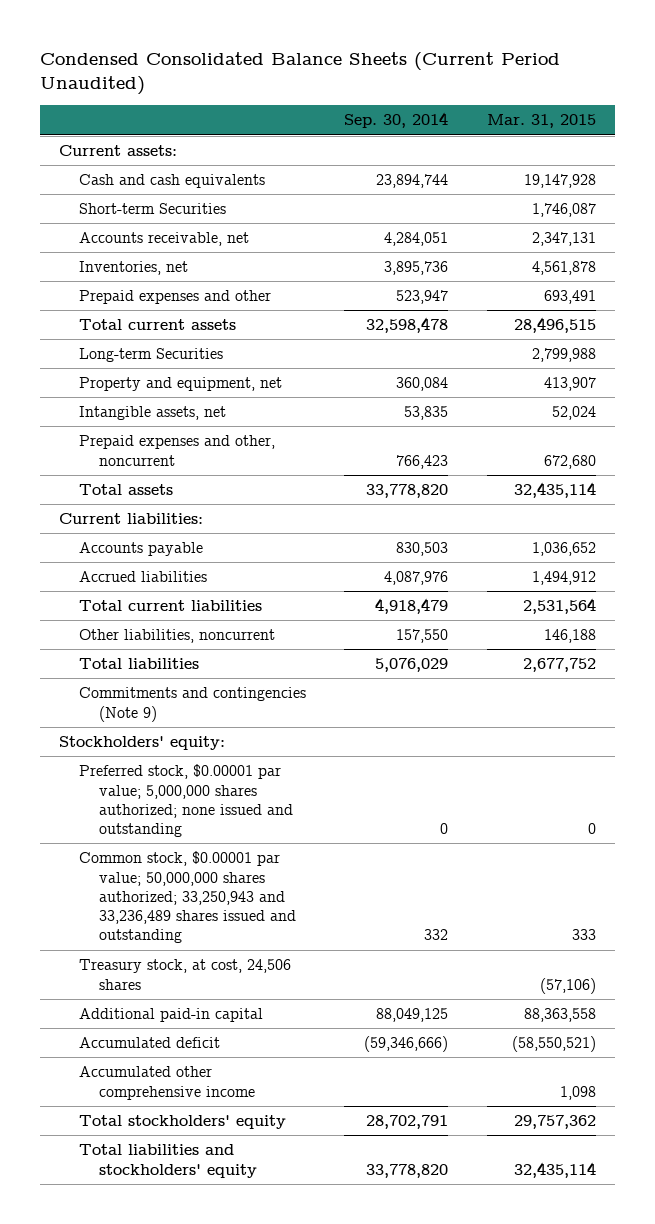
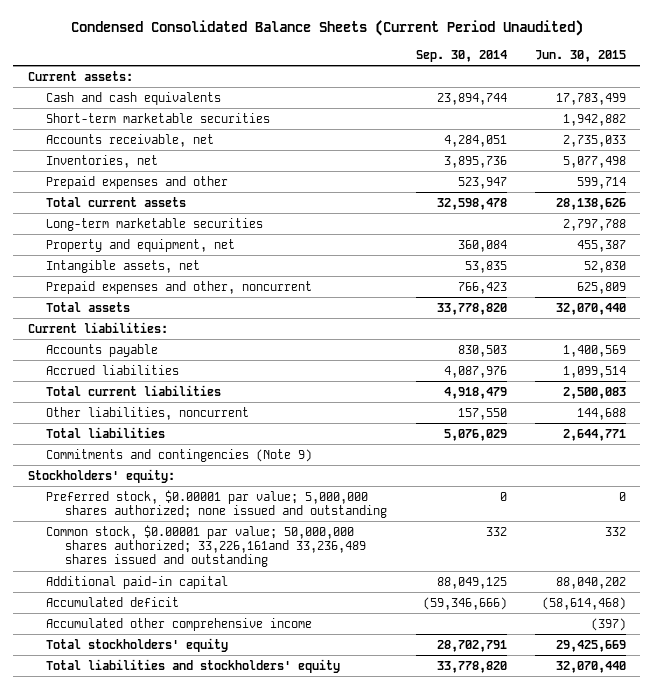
- | Sep. 30, 2014 | Mar. 31, 2015
+ | Sep. 30, 2014 | Jun. 30, 2015
- Short-term Securities | | 1,746,087
+ Short-term marketable securities | | 1,942,882
- Long-term Securities | | 2,799,988
+ Long-term marketable securities | | 2,797,788
- Common stock, $0.00001 par value; 50,000,000 shares authorized; 33,250,943 and 33,236,489 shares issued and outstanding | 332 | 333
- Treasury stock, at cost, 24,506 shares | | (57,106)
+ Common stock, $0.00001 par value; 50,000,000 shares authorized; 33,226,161and 33,236,489 shares issued and outstanding | 332 | 332

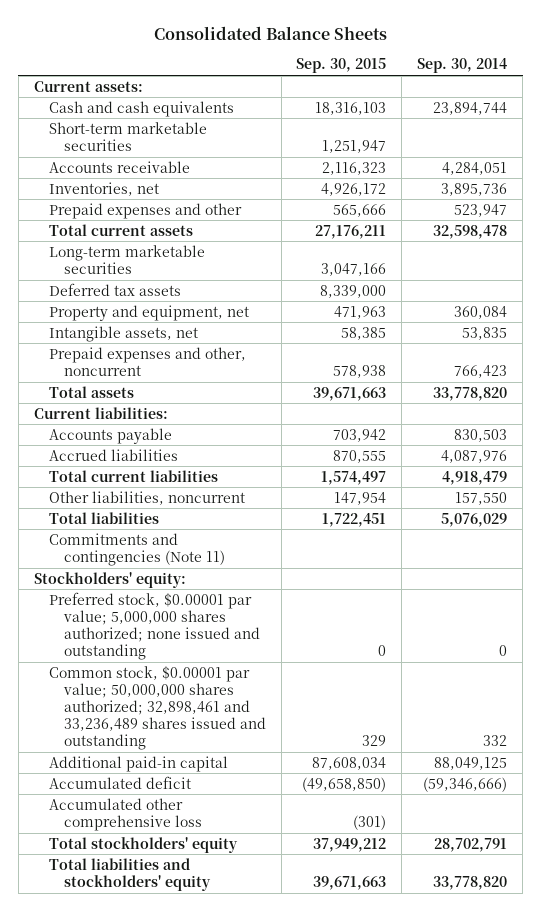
- Condensed Consolidated Balance Sheets (Current Period Unaudited)
+ Consolidated Balance Sheets
- | Sep. 30, 2014 | Jun. 30, 2015
+ | Sep. 30, 2015 | Sep. 30, 2014
- Accounts receivable, net | 4,284,051 | 2,735,033
+ Accounts receivable | 2,116,323 | 4,284,051
+ Deferred tax assets | 8,339,000 |
- Commitments and contingencies (Note 9)
+ Commitments and contingencies (Note 11)
- Common stock, $0.00001 par value; 50,000,000 shares authorized; 33,226,161and 33,236,489 shares issued and outstanding | 332 | 332
+ Common stock, $0.00001 par value; 50,000,000 shares authorized; 32,898,461 and 33,236,489 shares issued and outstanding | 329 | 332
- Accumulated other comprehensive income | | (397)
+ Accumulated other comprehensive loss | (301) |

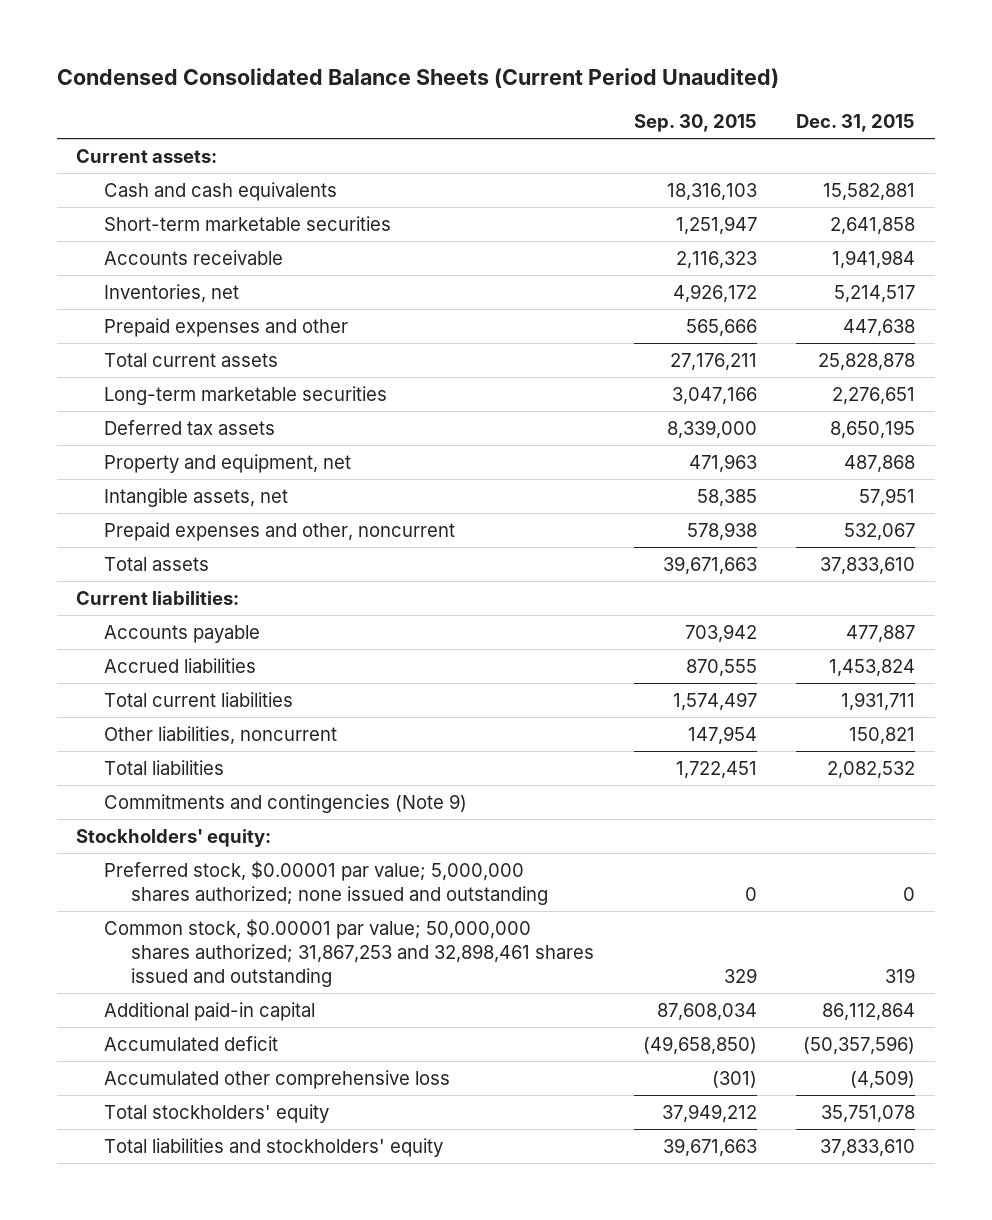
- Consolidated Balance Sheets
+ Condensed Consolidated Balance Sheets (Current Period Unaudited)
- | Sep. 30, 2015 | Sep. 30, 2014
+ | Sep. 30, 2015 | Dec. 31, 2015
- Commitments and contingencies (Note 11)
+ Commitments and contingencies (Note 9)
- Common stock, $0.00001 par value; 50,000,000 shares authorized; 32,898,461 and 33,236,489 shares issued and outstanding | 329 | 332
+ Common stock, $0.00001 par value; 50,000,000 shares authorized; 31,867,253 and 32,898,461 shares issued and outstanding | 329 | 319

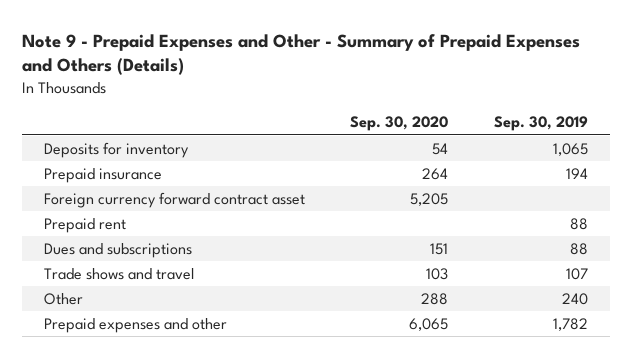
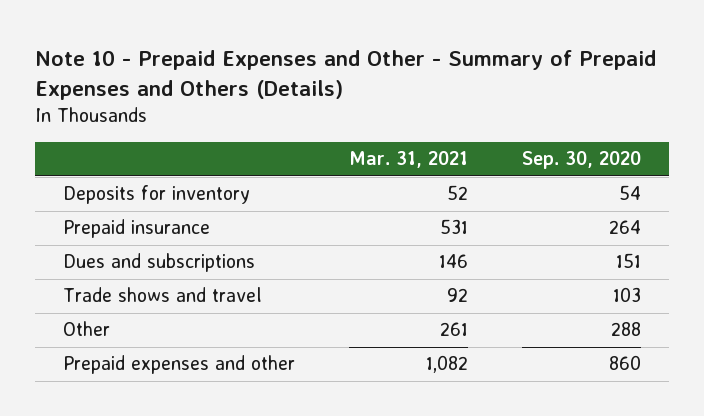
- Note 9 - Prepaid Expenses and Other - Summary of Prepaid Expenses and Others (Details)
+ Note 10 - Prepaid Expenses and Other - Summary of Prepaid Expenses and Others (Details)
- | Sep. 30, 2020 | Sep. 30, 2019
+ | Mar. 31, 2021 | Sep. 30, 2020
- Foreign currency forward contract asset | 5,205 |
- Prepaid rent | | 88
- Prepaid expenses and other | 6,065 | 1,782
+ Prepaid expenses and other | 1,082 | 860

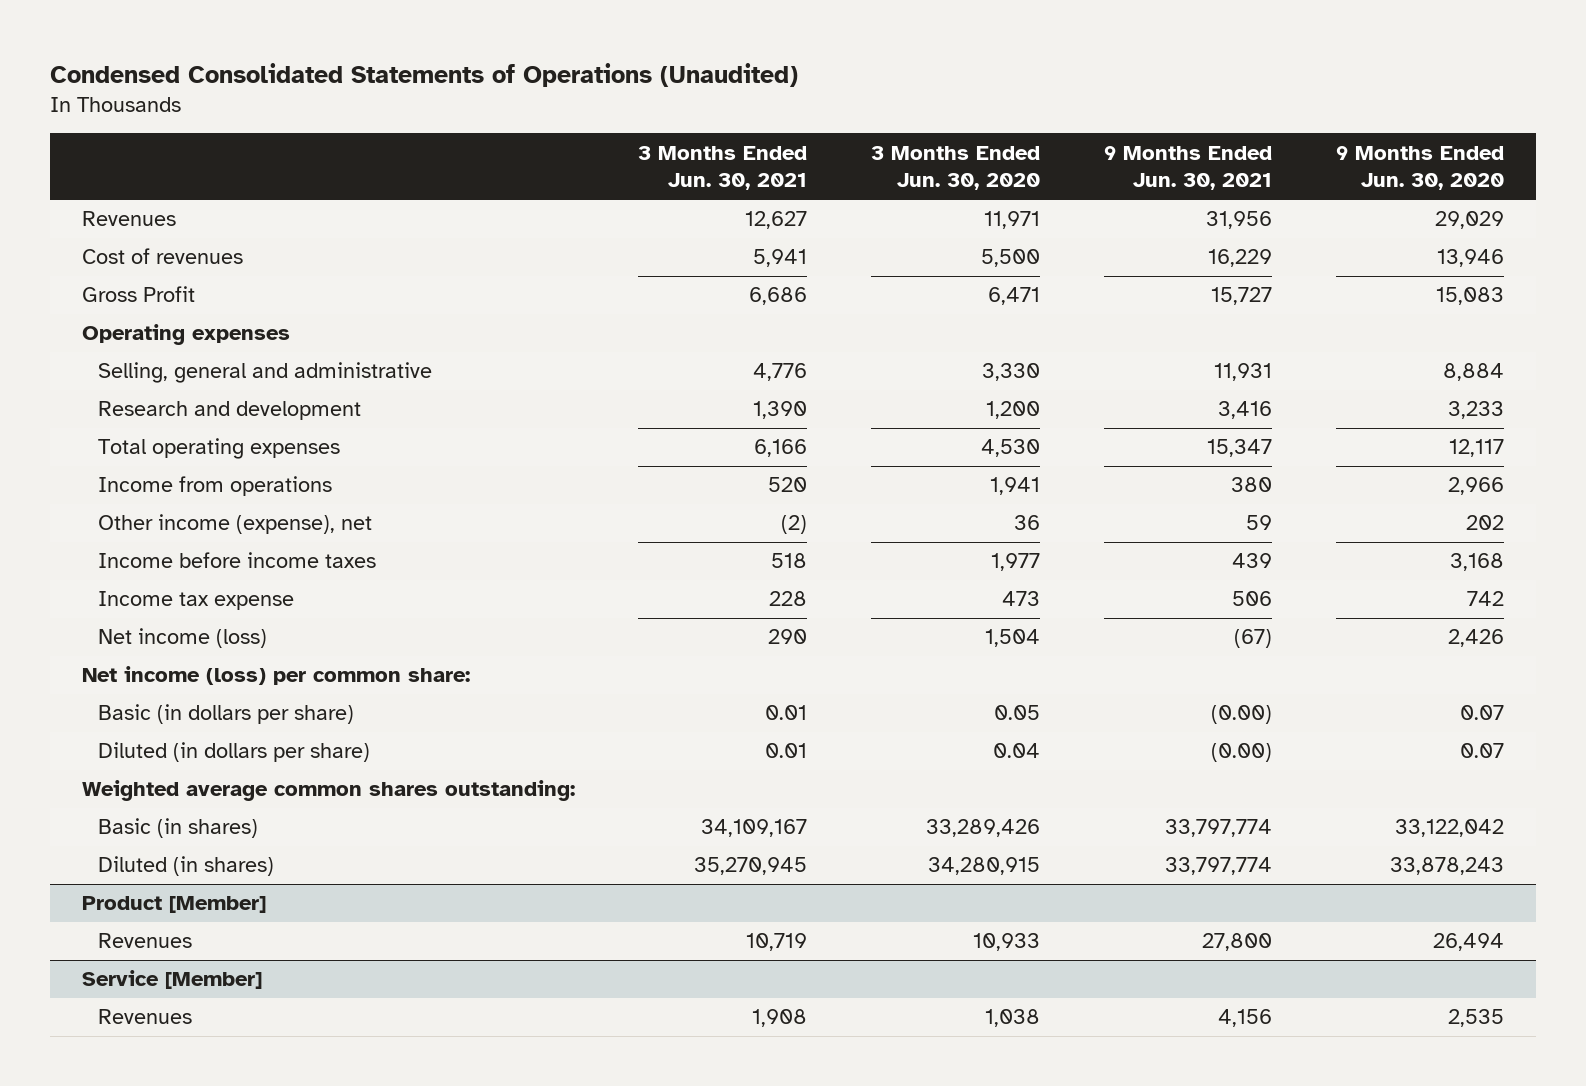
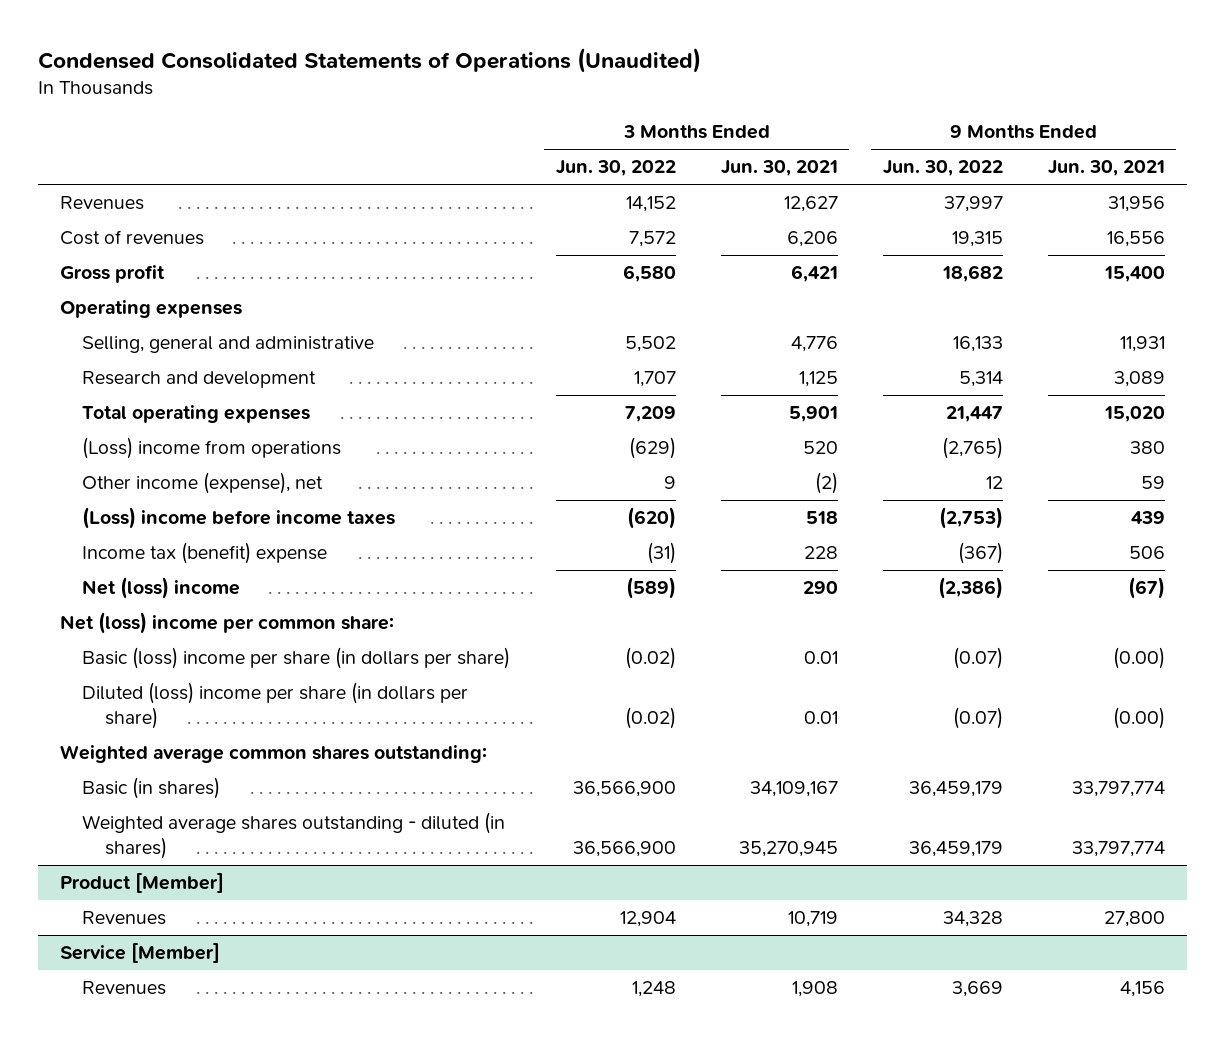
- | 3 Months Ended Jun. 30, 2021 | 3 Months Ended Jun. 30, 2020 | 9 Months Ended Jun. 30, 2021 | 9 Months Ended Jun. 30, 2020
+ | 3 Months Ended Jun. 30, 2022 | 3 Months Ended Jun. 30, 2021 | 9 Months Ended Jun. 30, 2022 | 9 Months Ended Jun. 30, 2021
- Cost of revenues | 5,941 | 5,500 | 16,229 | 13,946
- Gross Profit | 6,686 | 6,471 | 15,727 | 15,083
+ Cost of revenues | 7,572 | 6,206 | 19,315 | 16,556
+ Gross profit | 6,580 | 6,421 | 18,682 | 15,400
- Research and development | 1,390 | 1,200 | 3,416 | 3,233
- Total operating expenses | 6,166 | 4,530 | 15,347 | 12,117
- Income from operations | 520 | 1,941 | 380 | 2,966
+ Research and development | 1,707 | 1,125 | 5,314 | 3,089
+ Total operating expenses | 7,209 | 5,901 | 21,447 | 15,020
+ (Loss) income from operations | (629) | 520 | (2,765) | 380
- Income before income taxes | 518 | 1,977 | 439 | 3,168
- Income tax expense | 228 | 473 | 506 | 742
- Net income (loss) | 290 | 1,504 | (67) | 2,426
- Net income (loss) per common share:
- Basic (in dollars per share) | 0.01 | 0.05 | (0.00) | 0.07
- Diluted (in dollars per share) | 0.01 | 0.04 | (0.00) | 0.07
+ (Loss) income before income taxes | (620) | 518 | (2,753) | 439
+ Income tax (benefit) expense | (31) | 228 | (367) | 506
+ Net (loss) income | (589) | 290 | (2,386) | (67)
+ Net (loss) income per common share:
+ Basic (loss) income per share (in dollars per share) | (0.02) | 0.01 | (0.07) | (0.00)
+ Diluted (loss) income per share (in dollars per share) | (0.02) | 0.01 | (0.07) | (0.00)
- Diluted (in shares) | 35,270,945 | 34,280,915 | 33,797,774 | 33,878,243
+ Weighted average shares outstanding - diluted (in shares) | 36,566,900 | 35,270,945 | 36,459,179 | 33,797,774

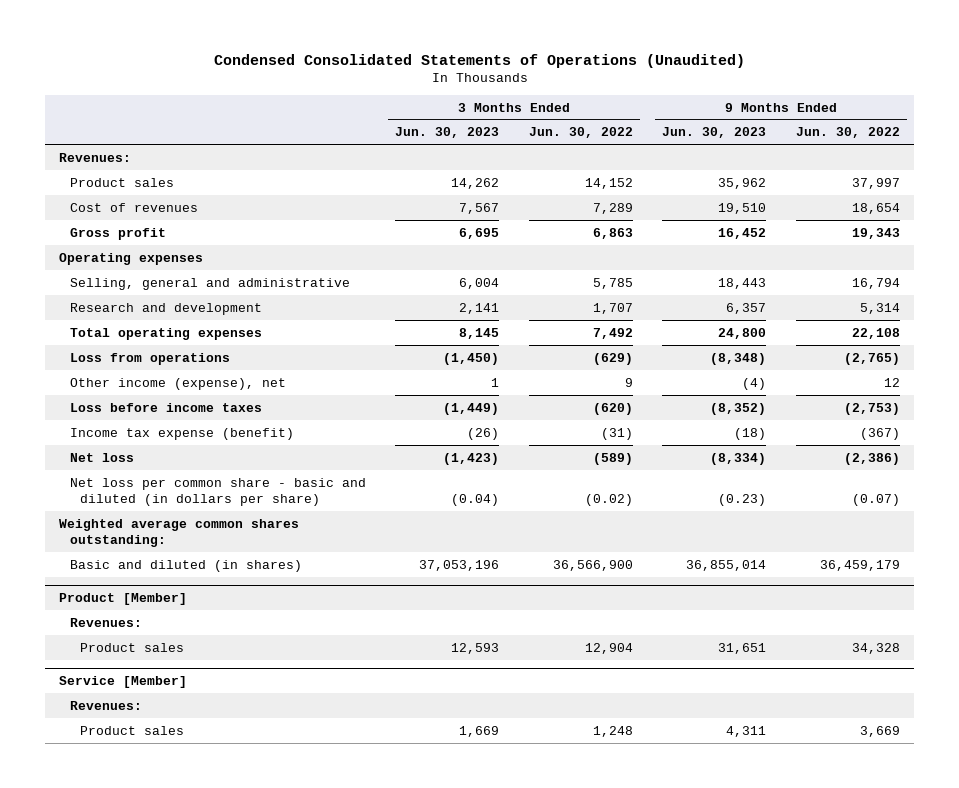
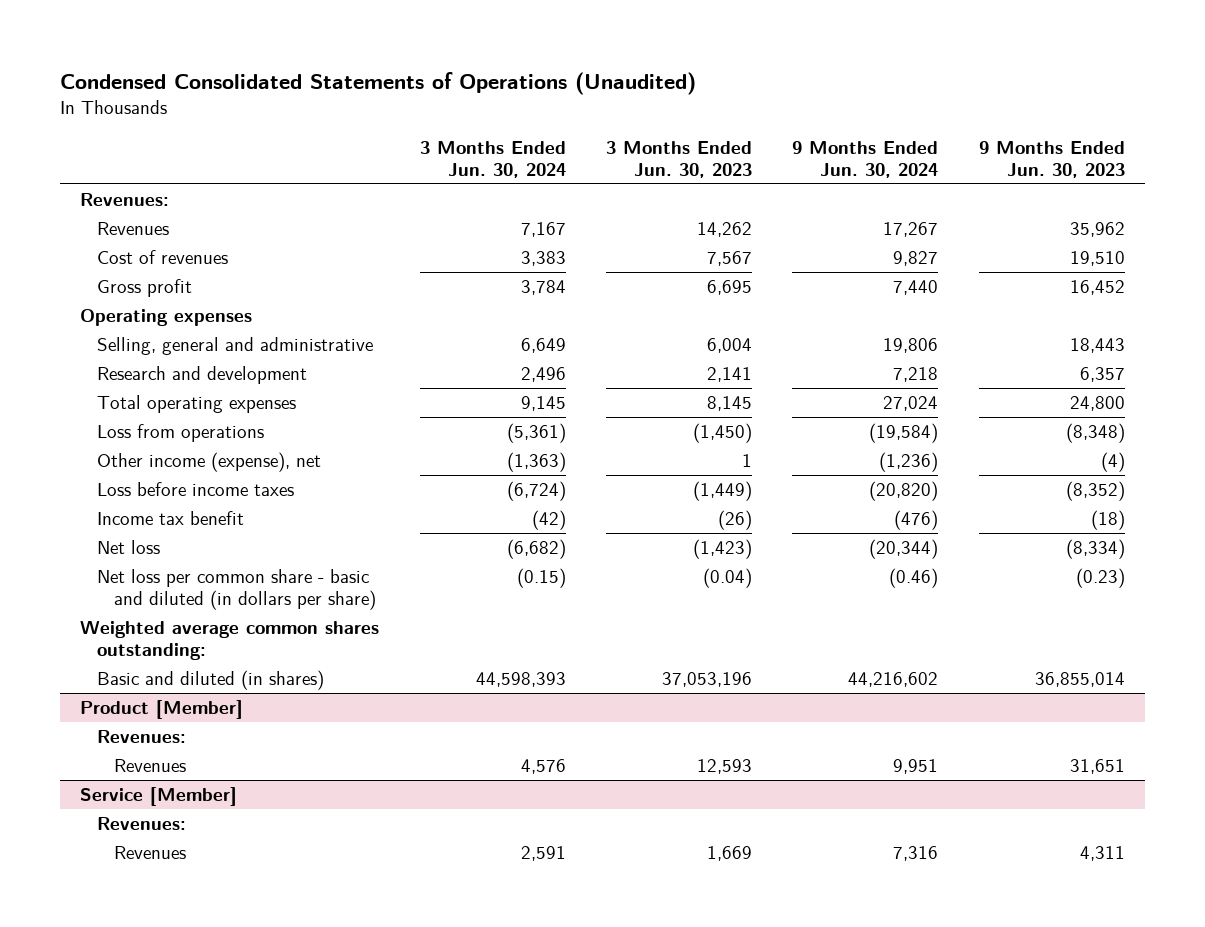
- | 3 Months Ended Jun. 30, 2023 | 3 Months Ended Jun. 30, 2022 | 9 Months Ended Jun. 30, 2023 | 9 Months Ended Jun. 30, 2022
+ | 3 Months Ended Jun. 30, 2024 | 3 Months Ended Jun. 30, 2023 | 9 Months Ended Jun. 30, 2024 | 9 Months Ended Jun. 30, 2023
- Product sales | 14,262 | 14,152 | 35,962 | 37,997
+ Revenues | 7,167 | 14,262 | 17,267 | 35,962
- Income tax expense (benefit) | (26) | (31) | (18) | (367)
+ Income tax benefit | (42) | (26) | (476) | (18)
@ Product [Member]
- Product sales | 12,593 | 12,904 | 31,651 | 34,328
+ Revenues | 4,576 | 12,593 | 9,951 | 31,651
@ Service [Member]
- Product sales | 1,669 | 1,248 | 4,311 | 3,669
+ Revenues | 2,591 | 1,669 | 7,316 | 4,311

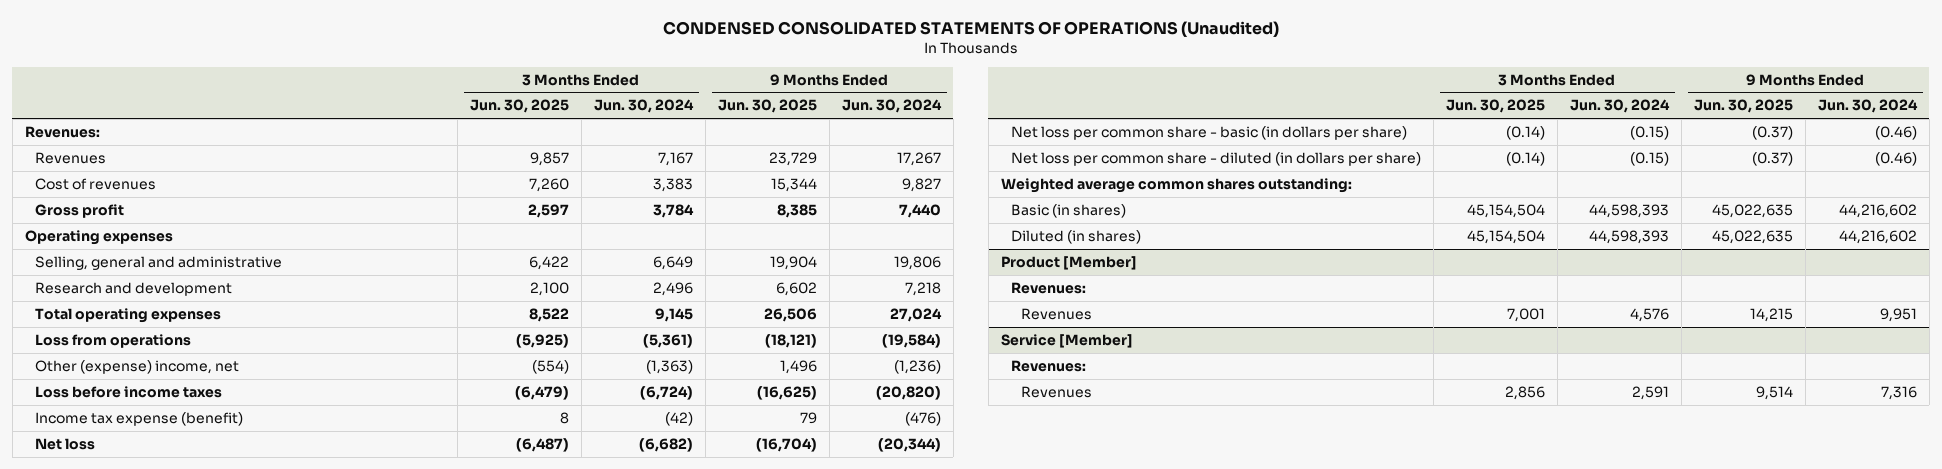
- Condensed Consolidated Statements of Operations (Unaudited)
+ CONDENSED CONSOLIDATED STATEMENTS OF OPERATIONS (Unaudited)
- | 3 Months Ended Jun. 30, 2024 | 3 Months Ended Jun. 30, 2023 | 9 Months Ended Jun. 30, 2024 | 9 Months Ended Jun. 30, 2023
+ | 3 Months Ended Jun. 30, 2025 | 3 Months Ended Jun. 30, 2024 | 9 Months Ended Jun. 30, 2025 | 9 Months Ended Jun. 30, 2024
- Other income (expense), net | (1,363) | 1 | (1,236) | (4)
+ Other (expense) income, net | (554) | (1,363) | 1,496 | (1,236)
- Income tax benefit | (42) | (26) | (476) | (18)
+ Income tax expense (benefit) | 8 | (42) | 79 | (476)
- Net loss per common share - basic and diluted (in dollars per share) | (0.15) | (0.04) | (0.46) | (0.23)
+ Net loss per common share - basic (in dollars per share) | (0.14) | (0.15) | (0.37) | (0.46)
+ Net loss per common share - diluted (in dollars per share) | (0.14) | (0.15) | (0.37) | (0.46)
- Basic and diluted (in shares) | 44,598,393 | 37,053,196 | 44,216,602 | 36,855,014
+ Basic (in shares) | 45,154,504 | 44,598,393 | 45,022,635 | 44,216,602
+ Diluted (in shares) | 45,154,504 | 44,598,393 | 45,022,635 | 44,216,602

